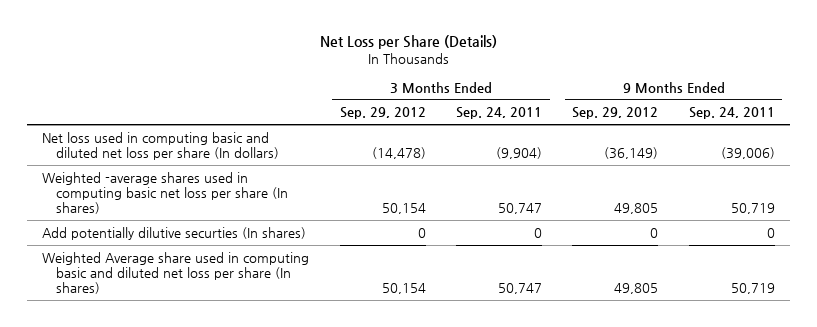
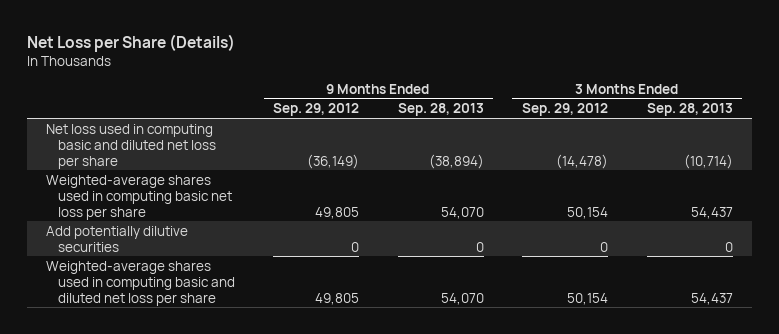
- | 3 Months Ended Sep. 29, 2012 | 3 Months Ended Sep. 24, 2011 | 9 Months Ended Sep. 29, 2012 | 9 Months Ended Sep. 24, 2011
+ | 9 Months Ended Sep. 29, 2012 | 9 Months Ended Sep. 28, 2013 | 3 Months Ended Sep. 29, 2012 | 3 Months Ended Sep. 28, 2013
- Net loss used in computing basic and diluted net loss per share (In dollars) | (14,478) | (9,904) | (36,149) | (39,006)
- Weighted -average shares used in computing basic net loss per share (In shares) | 50,154 | 50,747 | 49,805 | 50,719
- Add potentially dilutive securties (In shares) | 0 | 0 | 0 | 0
- Weighted Average share used in computing basic and diluted net loss per share (In shares) | 50,154 | 50,747 | 49,805 | 50,719
+ Net loss used in computing basic and diluted net loss per share | (36,149) | (38,894) | (14,478) | (10,714)
+ Weighted-average shares used in computing basic net loss per share | 49,805 | 54,070 | 50,154 | 54,437
+ Add potentially dilutive securities | 0 | 0 | 0 | 0
+ Weighted-average shares used in computing basic and diluted net loss per share | 49,805 | 54,070 | 50,154 | 54,437

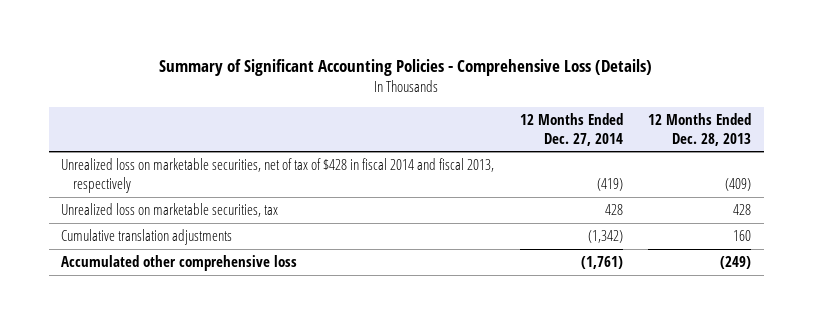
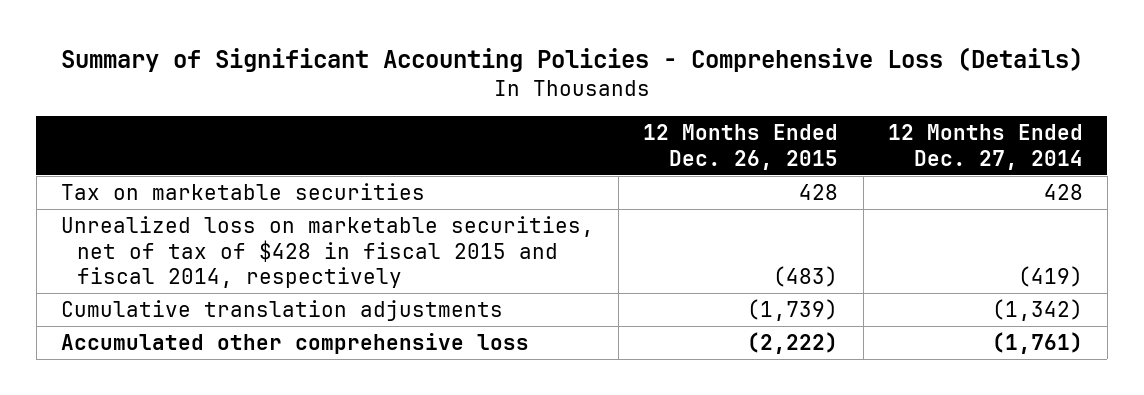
- | 12 Months Ended Dec. 27, 2014 | 12 Months Ended Dec. 28, 2013
+ | 12 Months Ended Dec. 26, 2015 | 12 Months Ended Dec. 27, 2014
- Unrealized loss on marketable securities, net of tax of $428 in fiscal 2014 and fiscal 2013, respectively | (419) | (409)
- Unrealized loss on marketable securities, tax | 428 | 428
+ Tax on marketable securities | 428 | 428
+ Unrealized loss on marketable securities, net of tax of $428 in fiscal 2015 and fiscal 2014, respectively | (483) | (419)

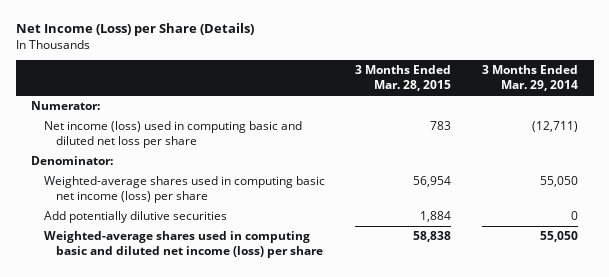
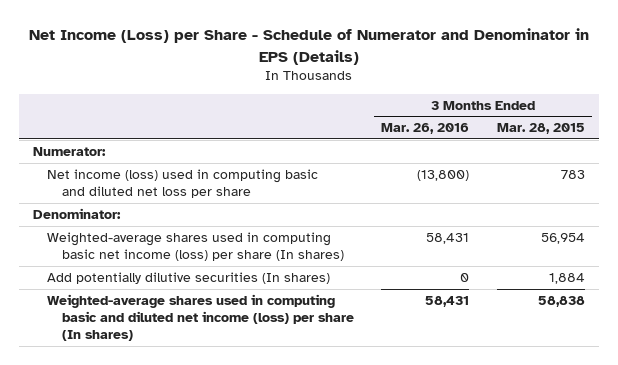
- Net Income (Loss) per Share (Details)
+ Net Income (Loss) per Share - Schedule of Numerator and Denominator in EPS (Details)
- | 3 Months Ended Mar. 28, 2015 | 3 Months Ended Mar. 29, 2014
+ | 3 Months Ended Mar. 26, 2016 | 3 Months Ended Mar. 28, 2015
- Weighted-average shares used in computing basic net income (loss) per share | 56,954 | 55,050
- Add potentially dilutive securities | 1,884 | 0
- Weighted-average shares used in computing basic and diluted net income (loss) per share | 58,838 | 55,050
+ Weighted-average shares used in computing basic net income (loss) per share (In shares) | 58,431 | 56,954
+ Add potentially dilutive securities (In shares) | 0 | 1,884
+ Weighted-average shares used in computing basic and diluted net income (loss) per share (In shares) | 58,431 | 58,838

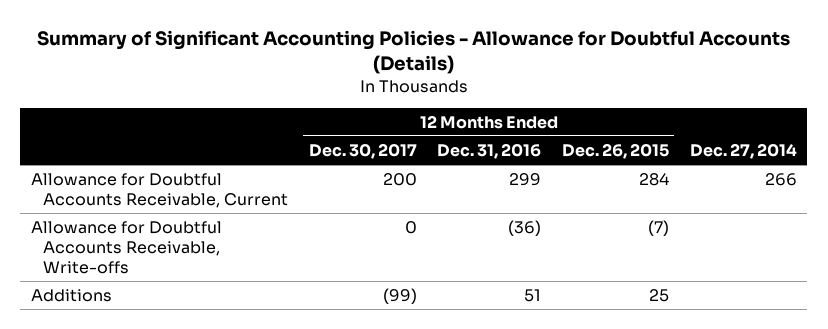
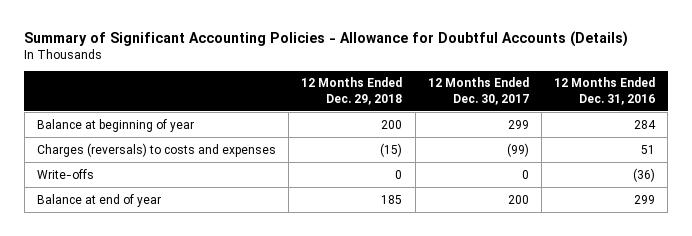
- | 12 Months Ended Dec. 30, 2017 | 12 Months Ended Dec. 31, 2016 | 12 Months Ended Dec. 26, 2015 | Dec. 27, 2014
+ | 12 Months Ended Dec. 29, 2018 | 12 Months Ended Dec. 30, 2017 | 12 Months Ended Dec. 31, 2016
- Allowance for Doubtful Accounts Receivable, Current | 200 | 299 | 284 | 266
- Allowance for Doubtful Accounts Receivable, Write-offs | 0 | (36) | (7) |
- Additions | (99) | 51 | 25 |
+ Balance at beginning of year | 200 | 299 | 284
+ Charges (reversals) to costs and expenses | (15) | (99) | 51
+ Write-offs | 0 | 0 | (36)
+ Balance at end of year | 185 | 200 | 299

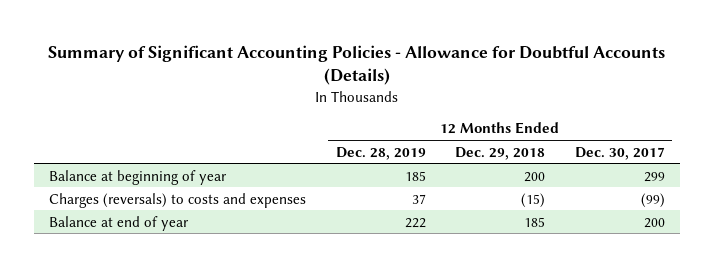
- | 12 Months Ended Dec. 29, 2018 | 12 Months Ended Dec. 30, 2017 | 12 Months Ended Dec. 31, 2016
+ | 12 Months Ended Dec. 28, 2019 | 12 Months Ended Dec. 29, 2018 | 12 Months Ended Dec. 30, 2017
- Write-offs | 0 | 0 | (36)

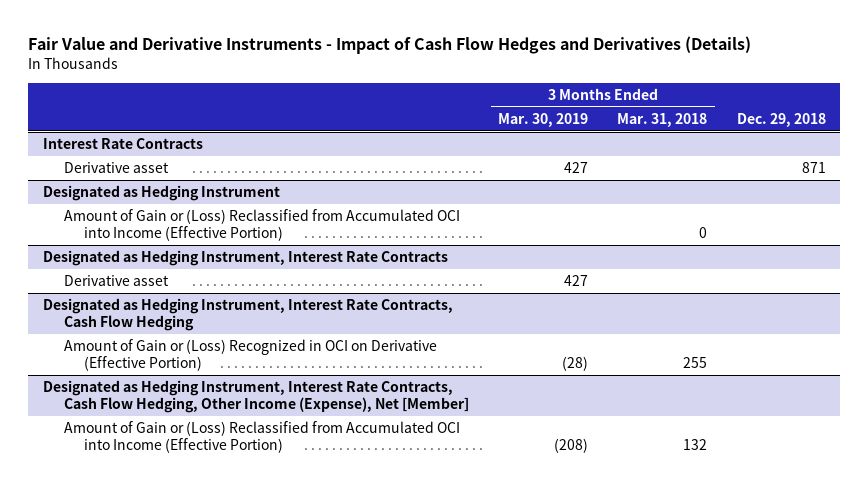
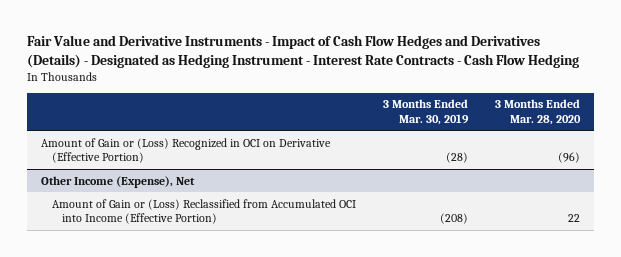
- Fair Value and Derivative Instruments - Impact of Cash Flow Hedges and Derivatives (Details)
+ Fair Value and Derivative Instruments - Impact of Cash Flow Hedges and Derivatives (Details) - Designated as Hedging Instrument - Interest Rate Contracts - Cash Flow Hedging
- | 3 Months Ended Mar. 30, 2019 | 3 Months Ended Mar. 31, 2018 | Dec. 29, 2018
+ | 3 Months Ended Mar. 30, 2019 | 3 Months Ended Mar. 28, 2020
- Interest Rate Contracts
- Derivative asset | 427 | | 871
- Designated as Hedging Instrument
- Amount of Gain or (Loss) Reclassified from Accumulated OCI into Income (Effective Portion) | | 0 |
- Designated as Hedging Instrument, Interest Rate Contracts
- Derivative asset | 427 | |
- Designated as Hedging Instrument, Interest Rate Contracts, Cash Flow Hedging
- Designated as Hedging Instrument, Interest Rate Contracts, Cash Flow Hedging, Other Income (Expense), Net [Member]
+ Other Income (Expense), Net

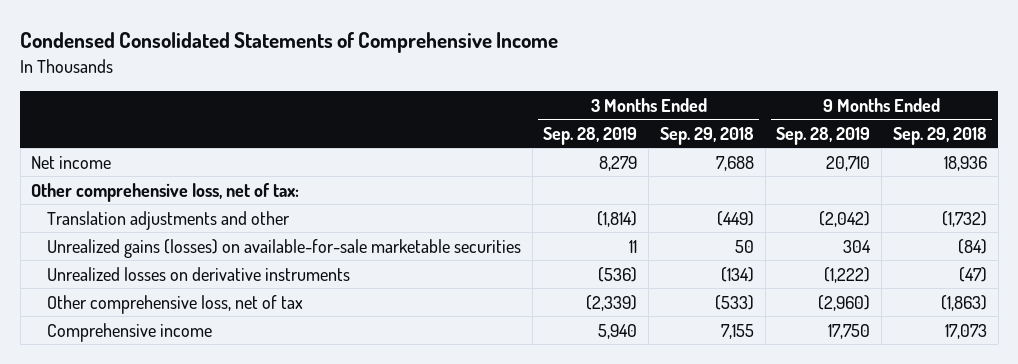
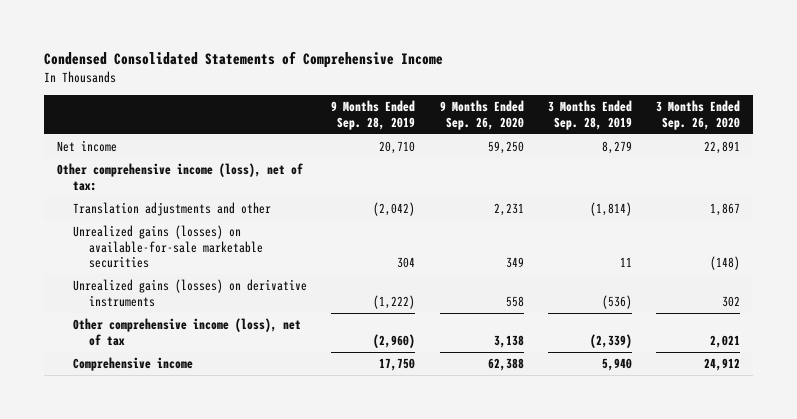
- | 3 Months Ended Sep. 28, 2019 | 3 Months Ended Sep. 29, 2018 | 9 Months Ended Sep. 28, 2019 | 9 Months Ended Sep. 29, 2018
+ | 9 Months Ended Sep. 28, 2019 | 9 Months Ended Sep. 26, 2020 | 3 Months Ended Sep. 28, 2019 | 3 Months Ended Sep. 26, 2020
- Other comprehensive loss, net of tax:
+ Other comprehensive income (loss), net of tax:
- Unrealized losses on derivative instruments | (536) | (134) | (1,222) | (47)
- Other comprehensive loss, net of tax | (2,339) | (533) | (2,960) | (1,863)
+ Unrealized gains (losses) on derivative instruments | (1,222) | 558 | (536) | 302
+ Other comprehensive income (loss), net of tax | (2,960) | 3,138 | (2,339) | 2,021

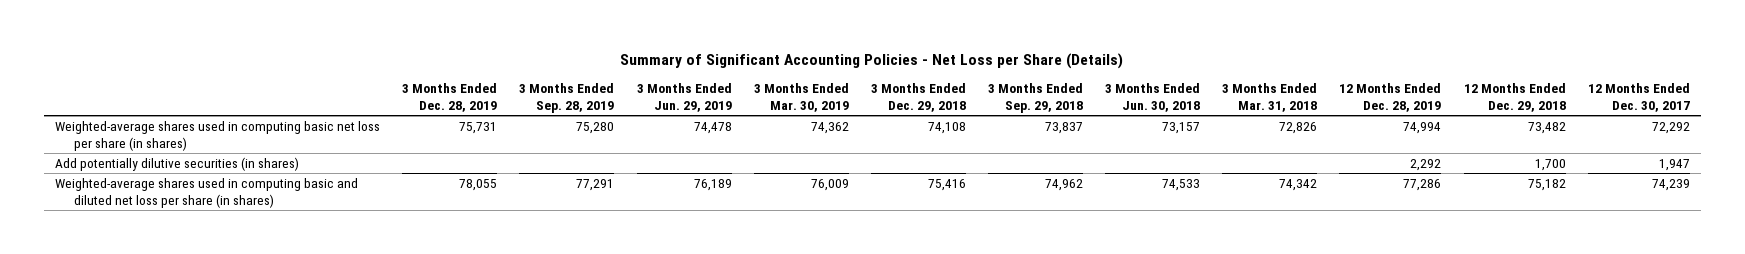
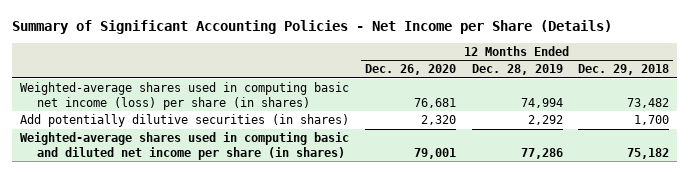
- Summary of Significant Accounting Policies - Net Loss per Share (Details)
+ Summary of Significant Accounting Policies - Net Income per Share (Details)
- | 3 Months Ended Dec. 28, 2019 | 3 Months Ended Sep. 28, 2019 | 3 Months Ended Jun. 29, 2019 | 3 Months Ended Mar. 30, 2019 | 3 Months Ended Dec. 29, 2018 | 3 Months Ended Sep. 29, 2018 | 3 Months Ended Jun. 30, 2018 | 3 Months Ended Mar. 31, 2018 | 12 Months Ended Dec. 28, 2019 | 12 Months Ended Dec. 29, 2018 | 12 Months Ended Dec. 30, 2017
+ | 12 Months Ended Dec. 26, 2020 | 12 Months Ended Dec. 28, 2019 | 12 Months Ended Dec. 29, 2018
- Weighted-average shares used in computing basic net loss per share (in shares) | 75,731 | 75,280 | 74,478 | 74,362 | 74,108 | 73,837 | 73,157 | 72,826 | 74,994 | 73,482 | 72,292
+ Weighted-average shares used in computing basic net income (loss) per share (in shares) | 76,681 | 74,994 | 73,482
- Weighted-average shares used in computing basic and diluted net loss per share (in shares) | 78,055 | 77,291 | 76,189 | 76,009 | 75,416 | 74,962 | 74,533 | 74,342 | 77,286 | 75,182 | 74,239
+ Weighted-average shares used in computing basic and diluted net income per share (in shares) | 79,001 | 77,286 | 75,182

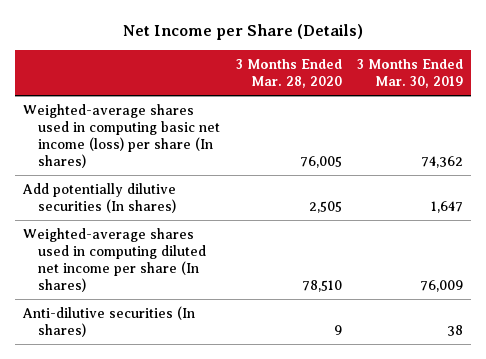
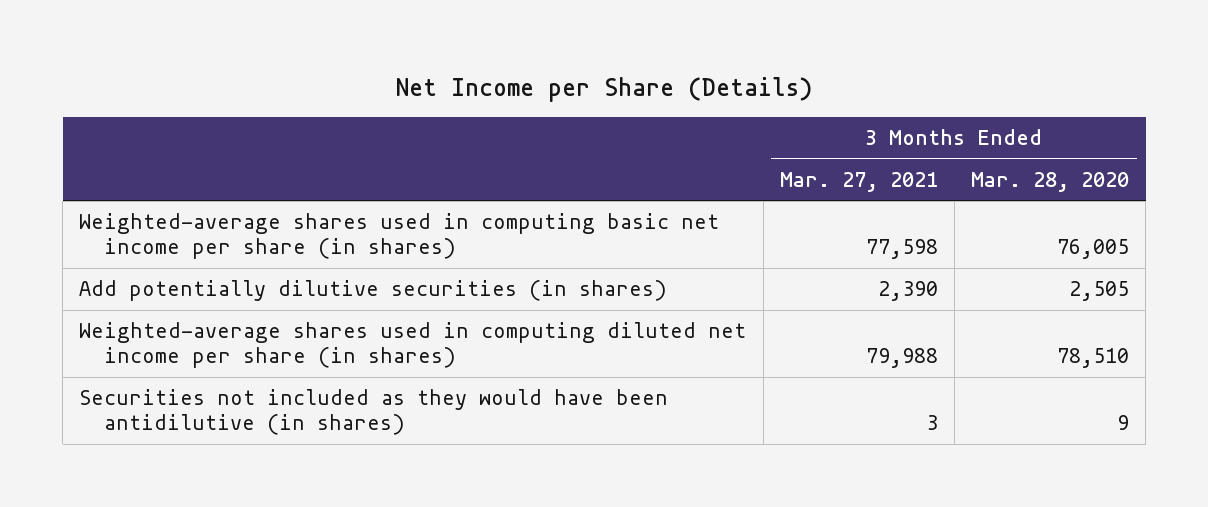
- | 3 Months Ended Mar. 28, 2020 | 3 Months Ended Mar. 30, 2019
+ | 3 Months Ended Mar. 27, 2021 | 3 Months Ended Mar. 28, 2020
- Weighted-average shares used in computing basic net income (loss) per share (In shares) | 76,005 | 74,362
- Add potentially dilutive securities (In shares) | 2,505 | 1,647
- Weighted-average shares used in computing diluted net income per share (In shares) | 78,510 | 76,009
- Anti-dilutive securities (In shares) | 9 | 38
+ Weighted-average shares used in computing basic net income per share (in shares) | 77,598 | 76,005
+ Add potentially dilutive securities (in shares) | 2,390 | 2,505
+ Weighted-average shares used in computing diluted net income per share (in shares) | 79,988 | 78,510
+ Securities not included as they would have been antidilutive (in shares) | 3 | 9

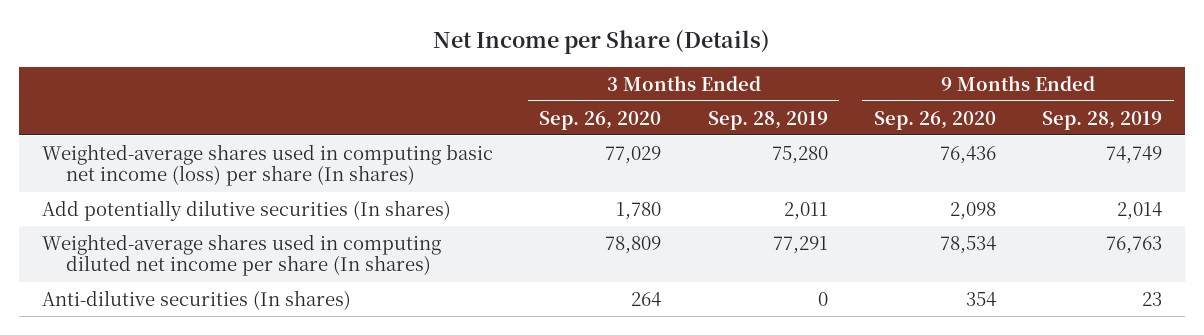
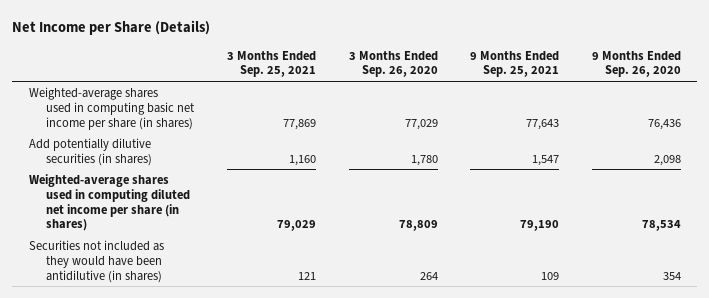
- | 3 Months Ended Sep. 26, 2020 | 3 Months Ended Sep. 28, 2019 | 9 Months Ended Sep. 26, 2020 | 9 Months Ended Sep. 28, 2019
+ | 3 Months Ended Sep. 25, 2021 | 3 Months Ended Sep. 26, 2020 | 9 Months Ended Sep. 25, 2021 | 9 Months Ended Sep. 26, 2020
- Weighted-average shares used in computing basic net income (loss) per share (In shares) | 77,029 | 75,280 | 76,436 | 74,749
- Add potentially dilutive securities (In shares) | 1,780 | 2,011 | 2,098 | 2,014
- Weighted-average shares used in computing diluted net income per share (In shares) | 78,809 | 77,291 | 78,534 | 76,763
- Anti-dilutive securities (In shares) | 264 | 0 | 354 | 23
+ Weighted-average shares used in computing basic net income per share (in shares) | 77,869 | 77,029 | 77,643 | 76,436
+ Add potentially dilutive securities (in shares) | 1,160 | 1,780 | 1,547 | 2,098
+ Weighted-average shares used in computing diluted net income per share (in shares) | 79,029 | 78,809 | 79,190 | 78,534
+ Securities not included as they would have been antidilutive (in shares) | 121 | 264 | 109 | 354

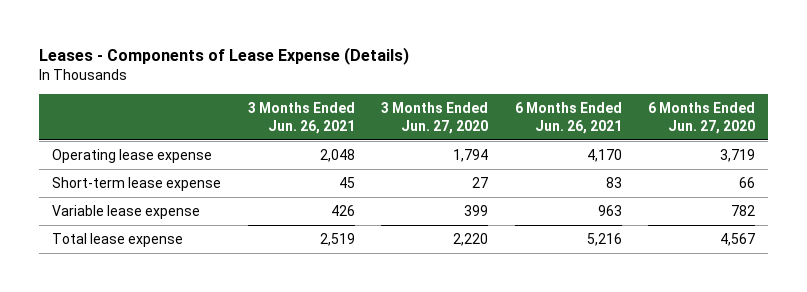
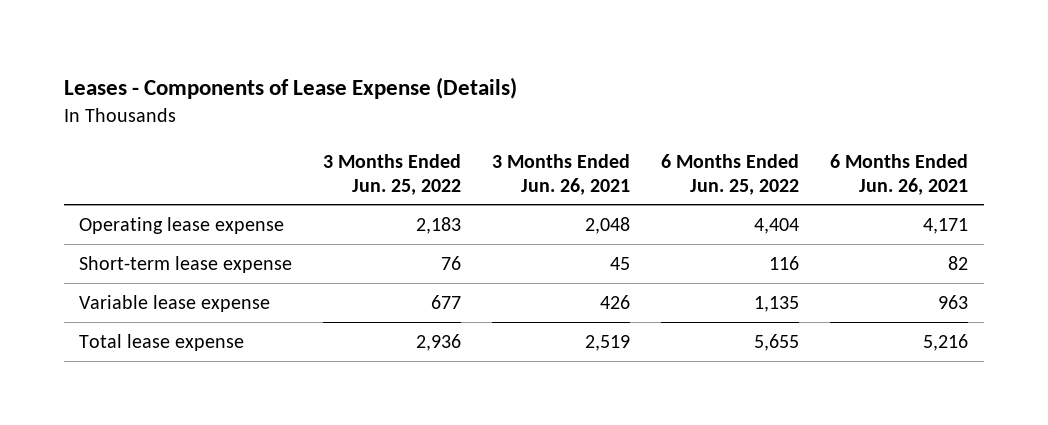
- | 3 Months Ended Jun. 26, 2021 | 3 Months Ended Jun. 27, 2020 | 6 Months Ended Jun. 26, 2021 | 6 Months Ended Jun. 27, 2020
+ | 3 Months Ended Jun. 25, 2022 | 3 Months Ended Jun. 26, 2021 | 6 Months Ended Jun. 25, 2022 | 6 Months Ended Jun. 26, 2021
- Operating lease expense | 2,048 | 1,794 | 4,170 | 3,719
- Short-term lease expense | 45 | 27 | 83 | 66
+ Operating lease expense | 2,183 | 2,048 | 4,404 | 4,171
+ Short-term lease expense | 76 | 45 | 116 | 82

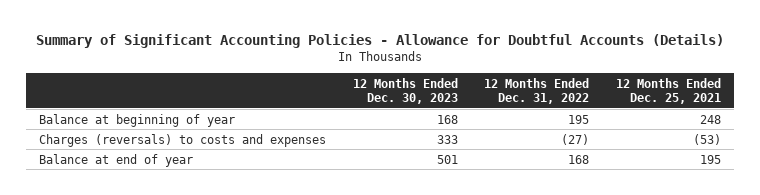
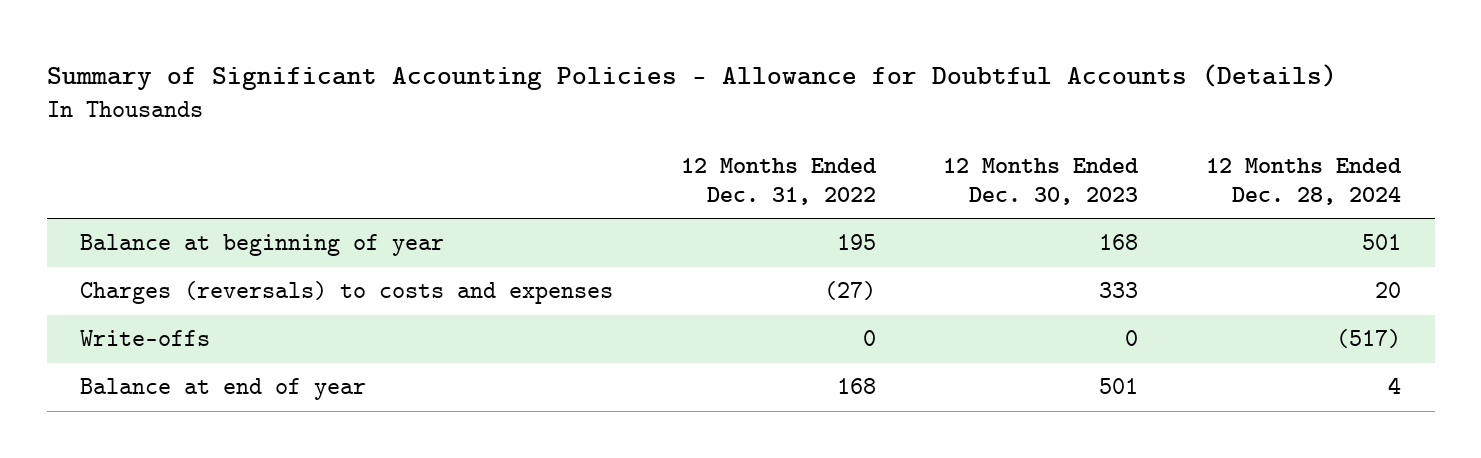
- | 12 Months Ended Dec. 30, 2023 | 12 Months Ended Dec. 31, 2022 | 12 Months Ended Dec. 25, 2021
+ | 12 Months Ended Dec. 31, 2022 | 12 Months Ended Dec. 30, 2023 | 12 Months Ended Dec. 28, 2024
+ Write-offs | 0 | 0 | (517)

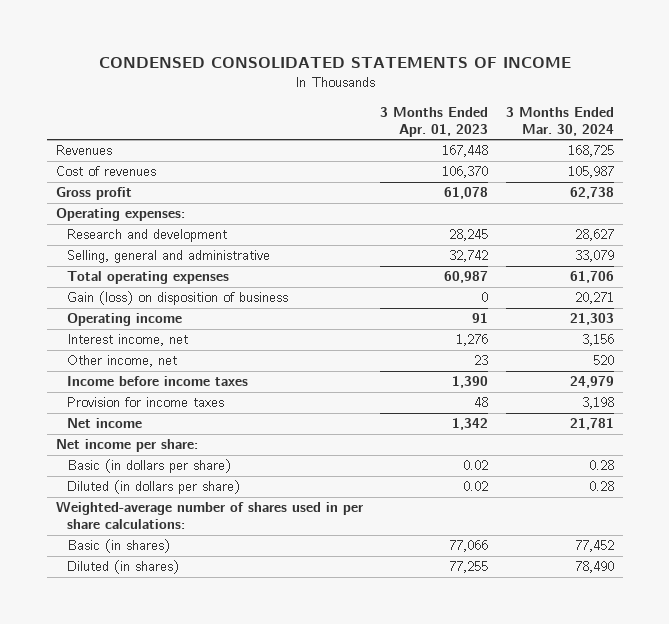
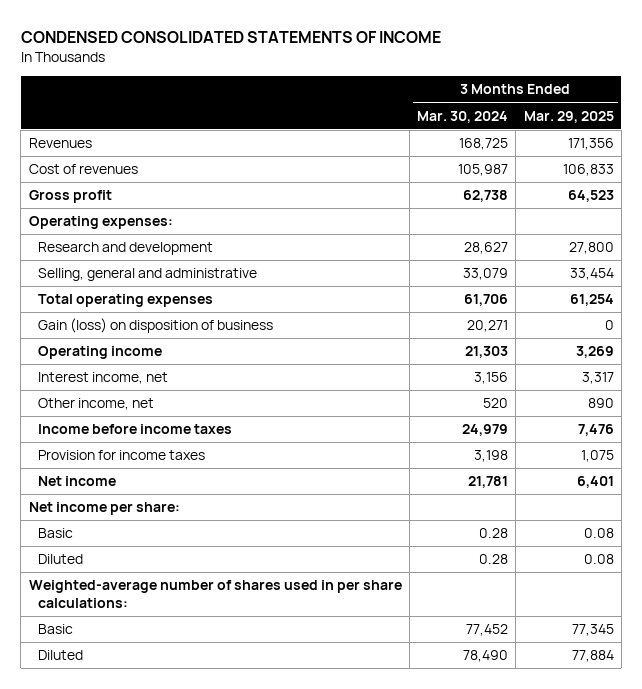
- | 3 Months Ended Apr. 01, 2023 | 3 Months Ended Mar. 30, 2024
+ | 3 Months Ended Mar. 30, 2024 | 3 Months Ended Mar. 29, 2025
- Basic (in dollars per share) | 0.02 | 0.28
- Diluted (in dollars per share) | 0.02 | 0.28
+ Basic | 0.28 | 0.08
+ Diluted | 0.28 | 0.08
- Basic (in shares) | 77,066 | 77,452
- Diluted (in shares) | 77,255 | 78,490
+ Basic | 77,452 | 77,345
+ Diluted | 78,490 | 77,884

